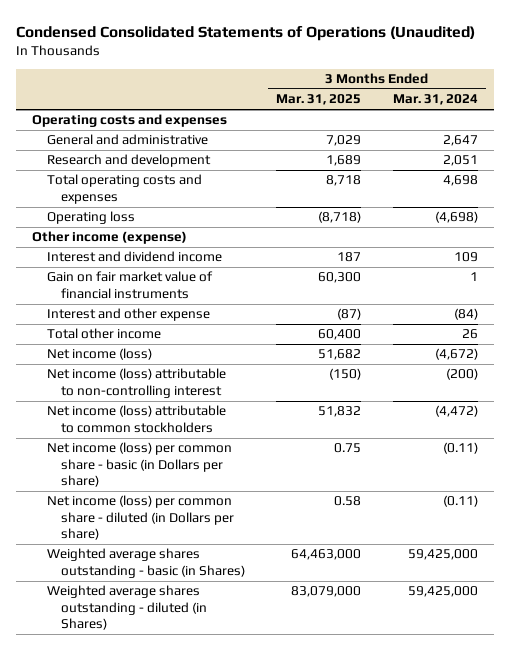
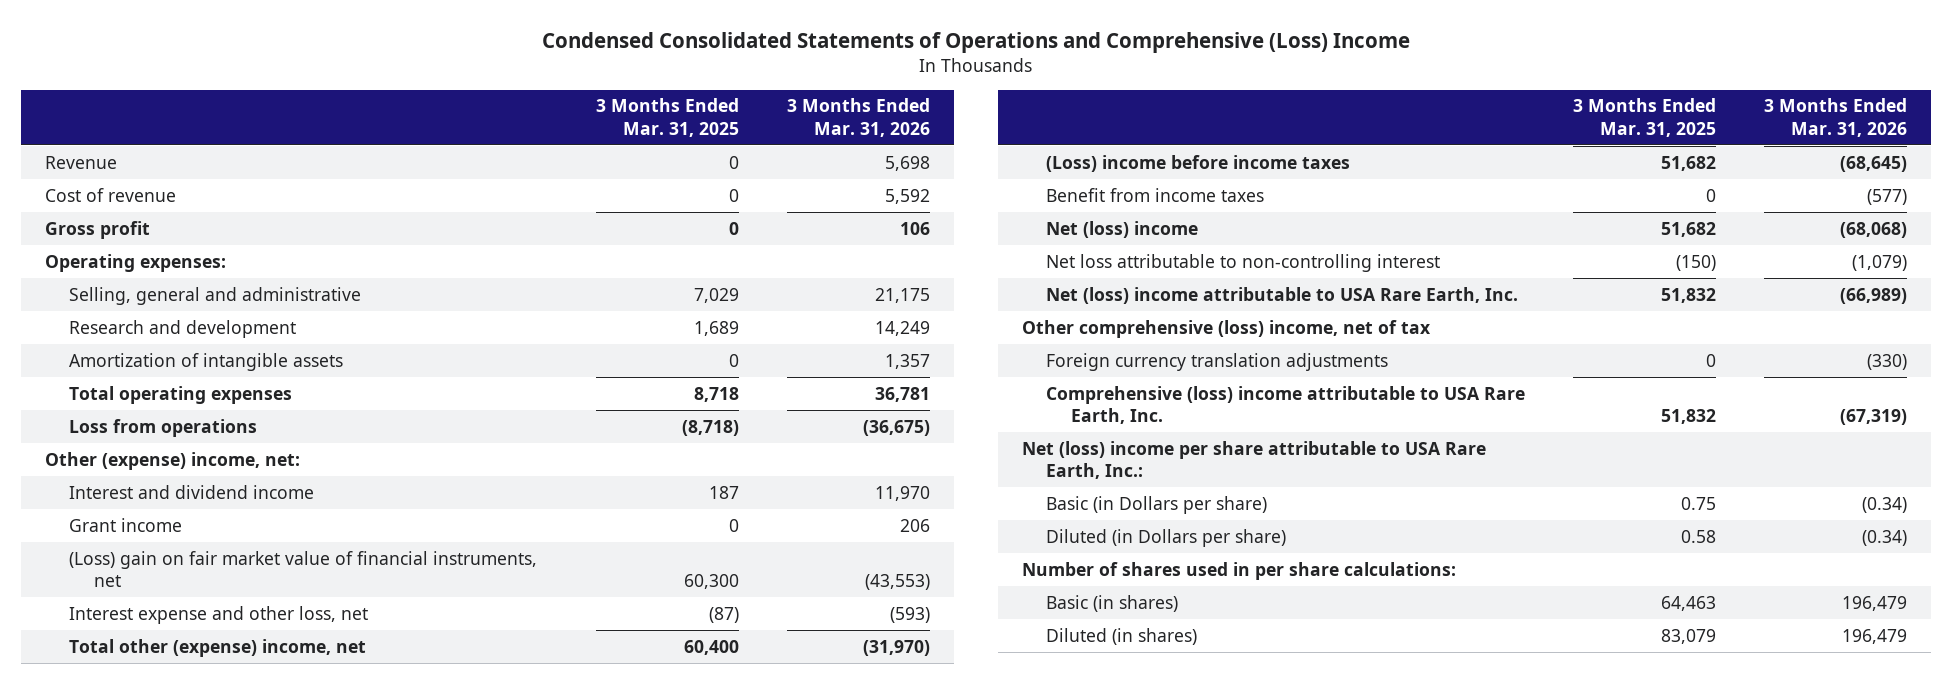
- Condensed Consolidated Statements of Operations (Unaudited)
+ Condensed Consolidated Statements of Operations and Comprehensive (Loss) Income
- | 3 Months Ended Mar. 31, 2025 | 3 Months Ended Mar. 31, 2024
+ | 3 Months Ended Mar. 31, 2025 | 3 Months Ended Mar. 31, 2026
- Operating costs and expenses
- General and administrative | 7,029 | 2,647
+ Revenue | 0 | 5,698
+ Cost of revenue | 0 | 5,592
+ Gross profit | 0 | 106
+ Operating expenses:
+ Selling, general and administrative | 7,029 | 21,175
- Total operating costs and expenses | 8,718 | 4,698
- Operating loss | (8,718) | (4,698)
- Other income (expense)
+ Amortization of intangible assets | 0 | 1,357
+ Total operating expenses | 8,718 | 36,781
+ Loss from operations | (8,718) | (36,675)
+ Other (expense) income, net:
- Gain on fair market value of financial instruments | 60,300 | 1
- Interest and other expense | (87) | (84)
- Total other income | 60,400 | 26
- Net income (loss) | 51,682 | (4,672)
- Net income (loss) attributable to non-controlling interest | (150) | (200)
- Net income (loss) attributable to common stockholders | 51,832 | (4,472)
- Net income (loss) per common share - basic (in Dollars per share) | 0.75 | (0.11)
- Net income (loss) per common share - diluted (in Dollars per share) | 0.58 | (0.11)
- Weighted average shares outstanding - basic (in Shares) | 64,463,000 | 59,425,000
- Weighted average shares outstanding - diluted (in Shares) | 83,079,000 | 59,425,000
+ Grant income | 0 | 206
+ (Loss) gain on fair market value of financial instruments, net | 60,300 | (43,553)
+ Interest expense and other loss, net | (87) | (593)
+ Total other (expense) income, net | 60,400 | (31,970)
+ (Loss) income before income taxes | 51,682 | (68,645)
+ Benefit from income taxes | 0 | (577)
+ Net (loss) income | 51,682 | (68,068)
+ Net loss attributable to non-controlling interest | (150) | (1,079)
+ Net (loss) income attributable to USA Rare Earth, Inc. | 51,832 | (66,989)
+ Other comprehensive (loss) income, net of tax
+ Foreign currency translation adjustments | 0 | (330)
+ Comprehensive (loss) income attributable to USA Rare Earth, Inc. | 51,832 | (67,319)
+ Net (loss) income per share attributable to USA Rare Earth, Inc.:
+ Basic (in Dollars per share) | 0.75 | (0.34)
+ Diluted (in Dollars per share) | 0.58 | (0.34)
+ Number of shares used in per share calculations:
+ Basic (in shares) | 64,463 | 196,479
+ Diluted (in shares) | 83,079 | 196,479

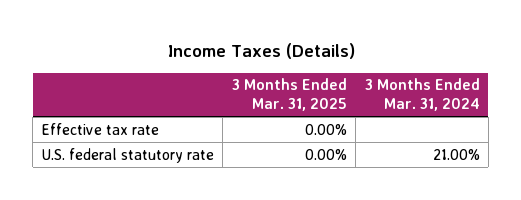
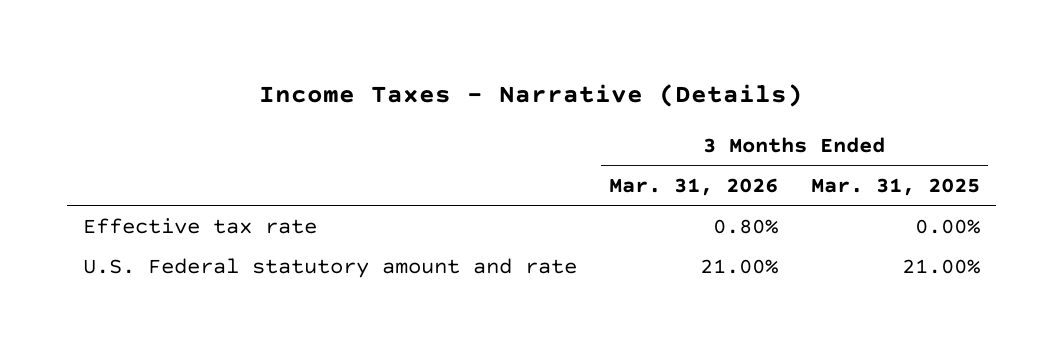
- Income Taxes (Details)
+ Income Taxes - Narrative (Details)
- | 3 Months Ended Mar. 31, 2025 | 3 Months Ended Mar. 31, 2024
+ | 3 Months Ended Mar. 31, 2026 | 3 Months Ended Mar. 31, 2025
- U.S. federal statutory rate | 0.00% | 21.00%
+ U.S. Federal statutory amount and rate | 21.00% | 21.00%

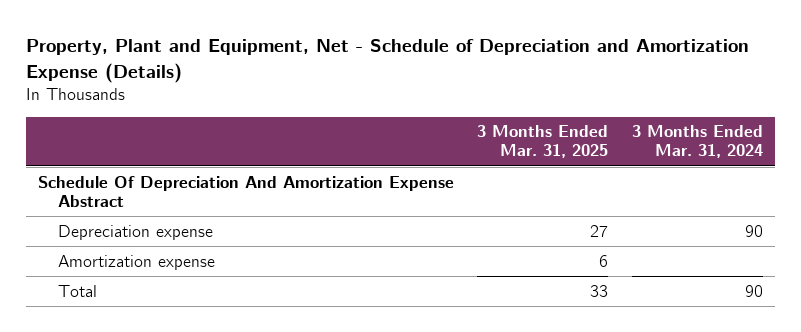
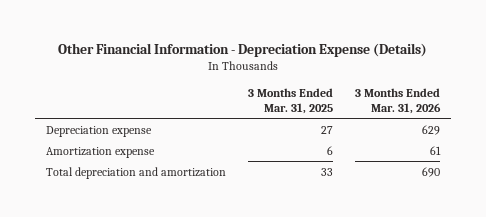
- Property, Plant and Equipment, Net - Schedule of Depreciation and Amortization Expense (Details)
+ Other Financial Information - Depreciation Expense (Details)
- | 3 Months Ended Mar. 31, 2025 | 3 Months Ended Mar. 31, 2024
+ | 3 Months Ended Mar. 31, 2025 | 3 Months Ended Mar. 31, 2026
- Schedule Of Depreciation And Amortization Expense Abstract
- Total | 33 | 90
+ Total depreciation and amortization | 33 | 690

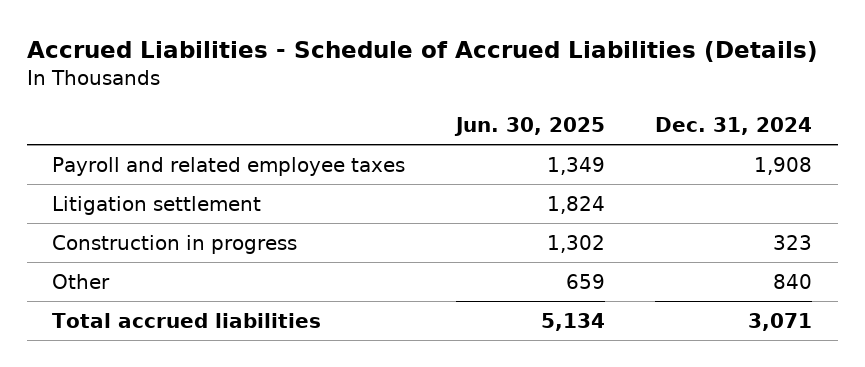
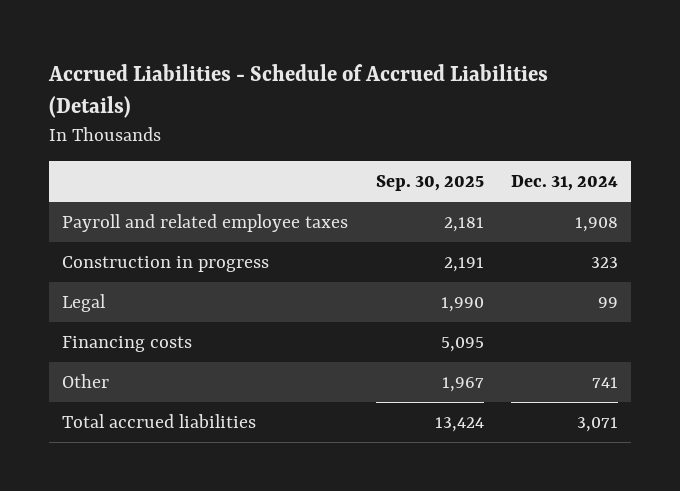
- | Jun. 30, 2025 | Dec. 31, 2024
+ | Sep. 30, 2025 | Dec. 31, 2024
- Litigation settlement | 1,824 |
- Other | 659 | 840
+ Legal | 1,990 | 99
+ Financing costs | 5,095 |
+ Other | 1,967 | 741

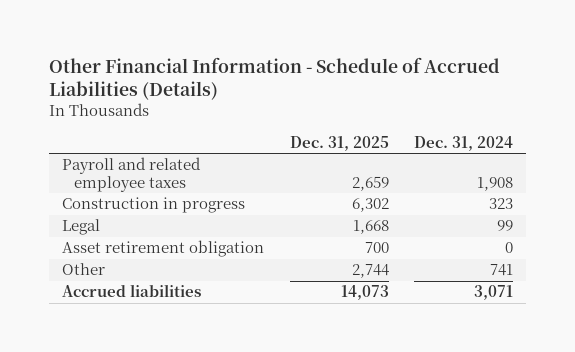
- Accrued Liabilities - Schedule of Accrued Liabilities (Details)
+ Other Financial Information - Schedule of Accrued Liabilities (Details)
- | Sep. 30, 2025 | Dec. 31, 2024
+ | Dec. 31, 2025 | Dec. 31, 2024
- Financing costs | 5,095 |
+ Asset retirement obligation | 700 | 0
- Total accrued liabilities | 13,424 | 3,071
+ Accrued liabilities | 14,073 | 3,071

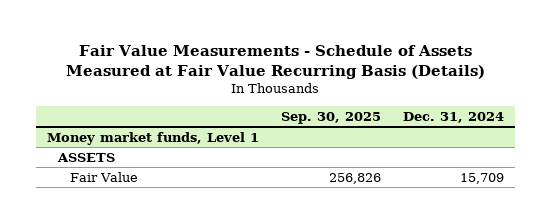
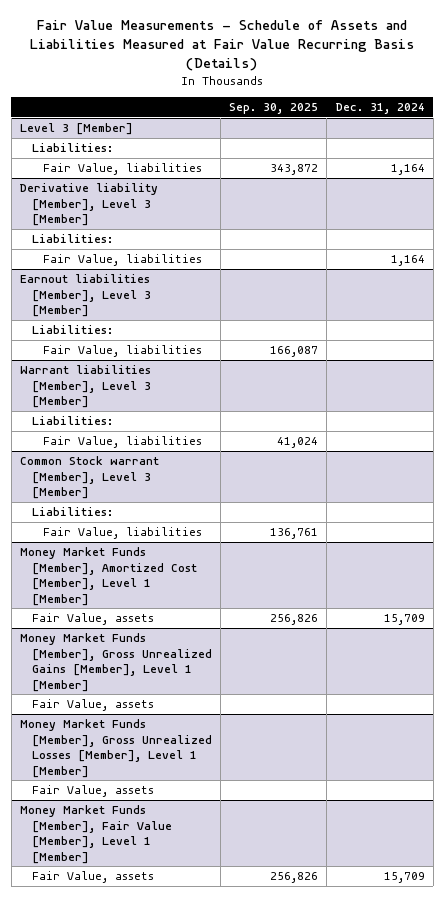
- Fair Value Measurements - Schedule of Assets Measured at Fair Value Recurring Basis (Details)
+ Fair Value Measurements - Schedule of Assets and Liabilities Measured at Fair Value Recurring Basis (Details)
- Money market funds, Level 1
- ASSETS
- Fair Value | 256,826 | 15,709
+ Level 3 [Member]
+ Liabilities:
+ Fair Value, liabilities | 343,872 | 1,164
+ Derivative liability [Member], Level 3 [Member]
+ Liabilities:
+ Fair Value, liabilities | | 1,164
+ Earnout liabilities [Member], Level 3 [Member]
+ Liabilities:
+ Fair Value, liabilities | 166,087 |
+ Warrant liabilities [Member], Level 3 [Member]
+ Liabilities:
+ Fair Value, liabilities | 41,024 |
+ Common Stock warrant [Member], Level 3 [Member]
+ Liabilities:
+ Fair Value, liabilities | 136,761 |
+ Money Market Funds [Member], Amortized Cost [Member], Level 1 [Member]
+ Fair Value, assets | 256,826 | 15,709
+ Money Market Funds [Member], Gross Unrealized Gains [Member], Level 1 [Member]
+ Fair Value, assets
+ Money Market Funds [Member], Gross Unrealized Losses [Member], Level 1 [Member]
+ Fair Value, assets
+ Money Market Funds [Member], Fair Value [Member], Level 1 [Member]
+ Fair Value, assets | 256,826 | 15,709

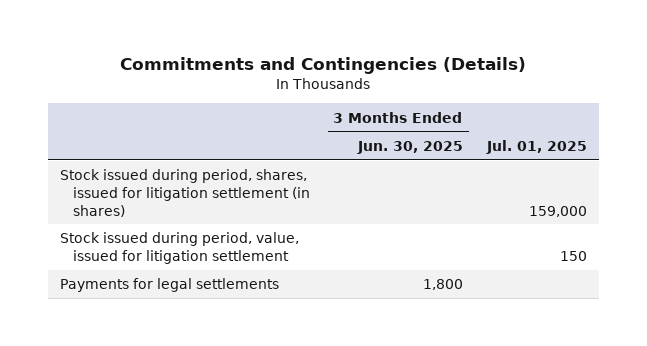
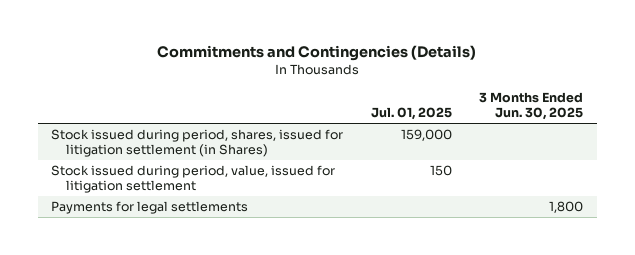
- | 3 Months Ended Jun. 30, 2025 | Jul. 01, 2025
+ | Jul. 01, 2025 | 3 Months Ended Jun. 30, 2025
- Stock issued during period, shares, issued for litigation settlement (in shares) | | 159,000
+ Stock issued during period, shares, issued for litigation settlement (in Shares) | 159,000 |

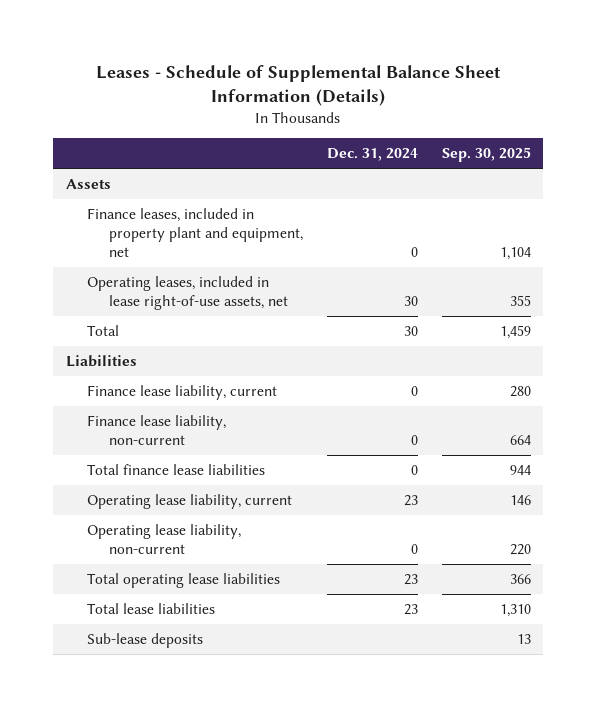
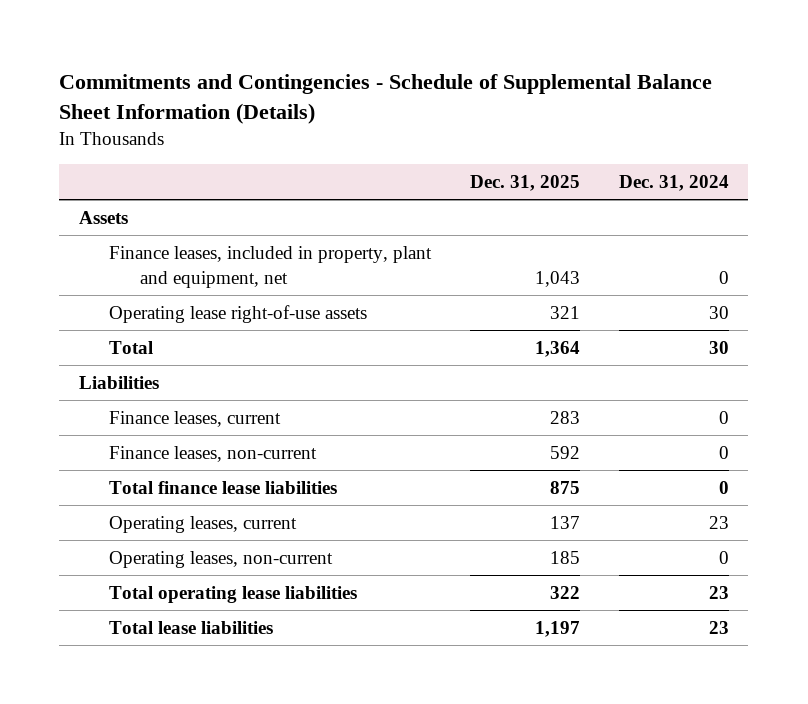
- Leases - Schedule of Supplemental Balance Sheet Information (Details)
+ Commitments and Contingencies - Schedule of Supplemental Balance Sheet Information (Details)
- | Dec. 31, 2024 | Sep. 30, 2025
+ | Dec. 31, 2025 | Dec. 31, 2024
- Finance leases, included in property plant and equipment, net | 0 | 1,104
- Operating leases, included in lease right-of-use assets, net | 30 | 355
+ Finance leases, included in property, plant and equipment, net | 1,043 | 0
+ Operating lease right-of-use assets | 321 | 30
- Finance lease liability, current | 0 | 280
- Finance lease liability, non-current | 0 | 664
+ Finance leases, current | 283 | 0
+ Finance leases, non-current | 592 | 0
- Operating lease liability, current | 23 | 146
- Operating lease liability, non-current | 0 | 220
+ Operating leases, current | 137 | 23
+ Operating leases, non-current | 185 | 0
- Sub-lease deposits | | 13

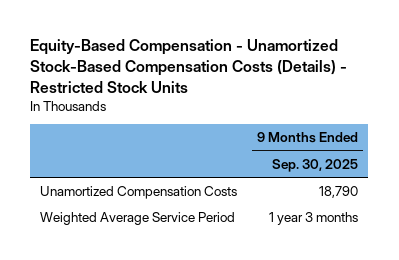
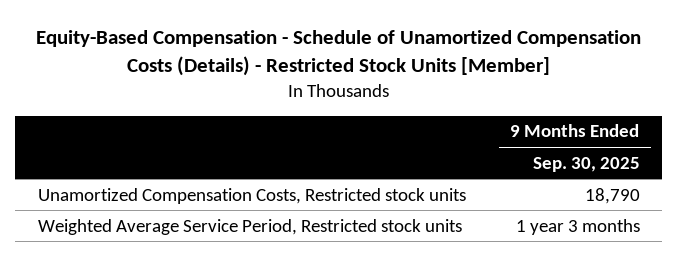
- Equity-Based Compensation - Unamortized Stock-Based Compensation Costs (Details) - Restricted Stock Units
+ Equity-Based Compensation - Schedule of Unamortized Compensation Costs (Details) - Restricted Stock Units [Member]
- Unamortized Compensation Costs | 18,790
- Weighted Average Service Period | 1 year 3 months
+ Unamortized Compensation Costs, Restricted stock units | 18,790
+ Weighted Average Service Period, Restricted stock units | 1 year 3 months

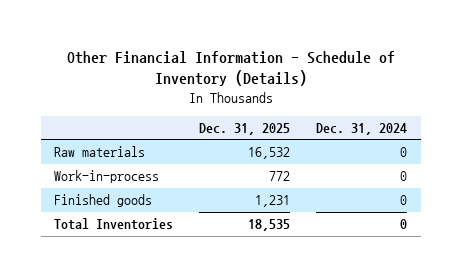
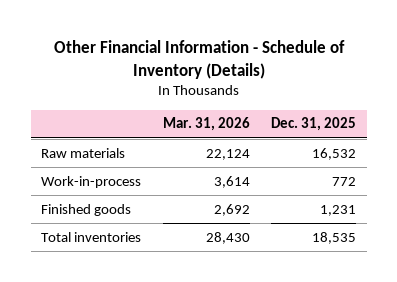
- | Dec. 31, 2025 | Dec. 31, 2024
+ | Mar. 31, 2026 | Dec. 31, 2025
- Total Inventories | 18,535 | 0
+ Total inventories | 28,430 | 18,535

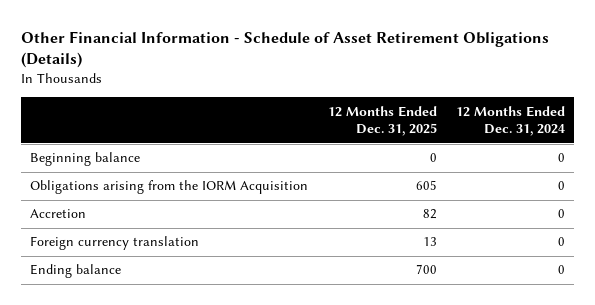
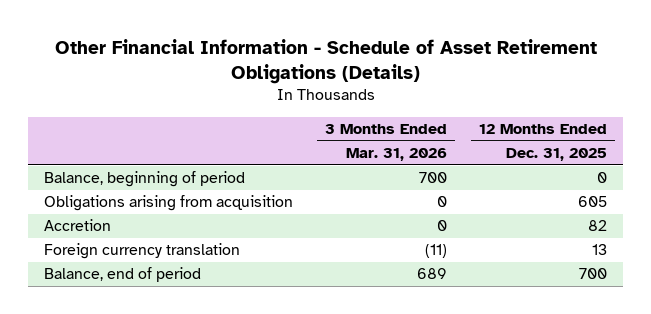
- | 12 Months Ended Dec. 31, 2025 | 12 Months Ended Dec. 31, 2024
+ | 3 Months Ended Mar. 31, 2026 | 12 Months Ended Dec. 31, 2025
- Beginning balance | 0 | 0
- Obligations arising from the IORM Acquisition | 605 | 0
+ Balance, beginning of period | 700 | 0
+ Obligations arising from acquisition | 0 | 605
- Ending balance | 700 | 0
+ Balance, end of period | 689 | 700

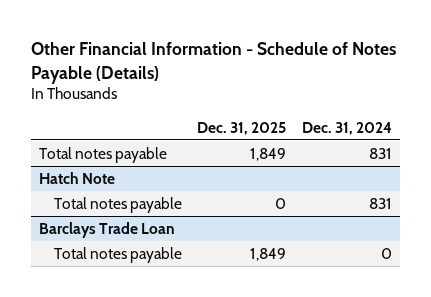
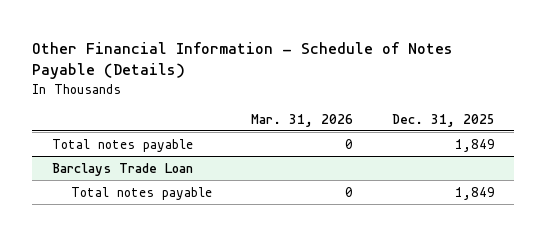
- | Dec. 31, 2025 | Dec. 31, 2024
+ | Mar. 31, 2026 | Dec. 31, 2025
- Hatch Note
- Total notes payable | 0 | 831

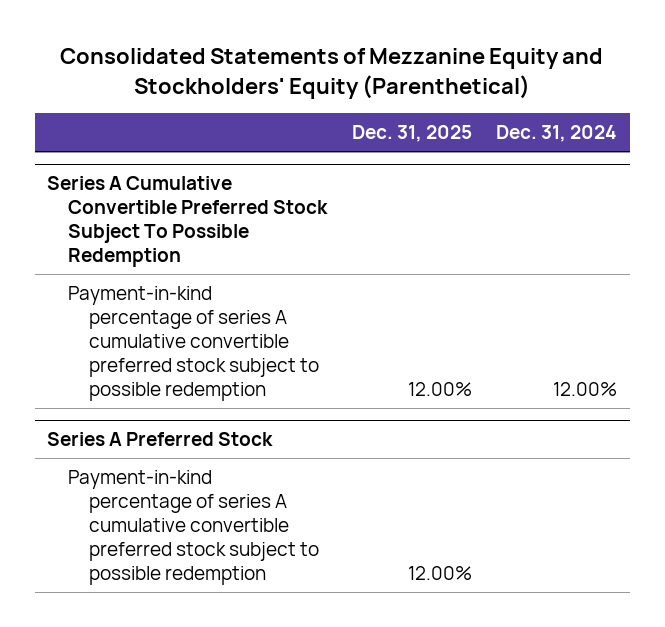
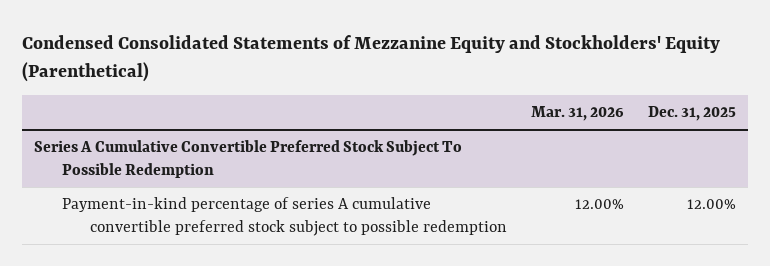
- Consolidated Statements of Mezzanine Equity and Stockholders' Equity (Parenthetical)
+ Condensed Consolidated Statements of Mezzanine Equity and Stockholders' Equity (Parenthetical)
- | Dec. 31, 2025 | Dec. 31, 2024
+ | Mar. 31, 2026 | Dec. 31, 2025
- Series A Preferred Stock
- Payment-in-kind percentage of series A cumulative convertible preferred stock subject to possible redemption | 12.00% |

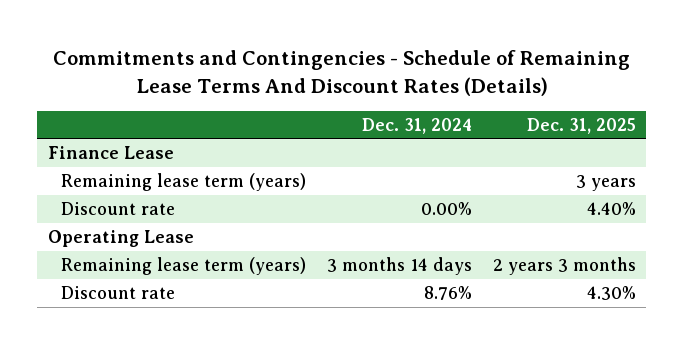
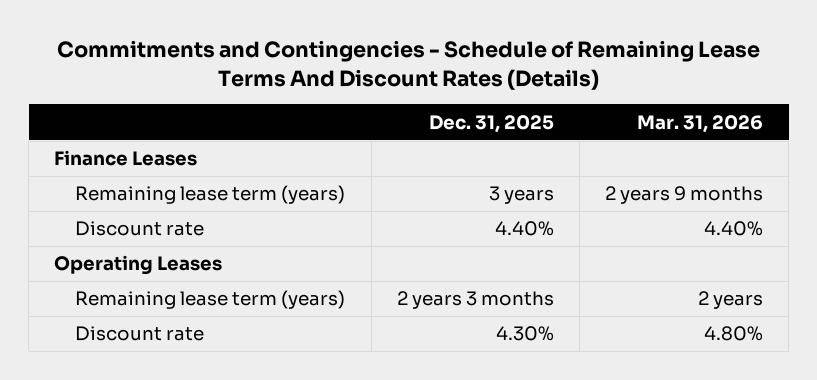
- | Dec. 31, 2024 | Dec. 31, 2025
+ | Dec. 31, 2025 | Mar. 31, 2026
- Finance Lease
+ Finance Leases
- Operating Lease
+ Operating Leases

